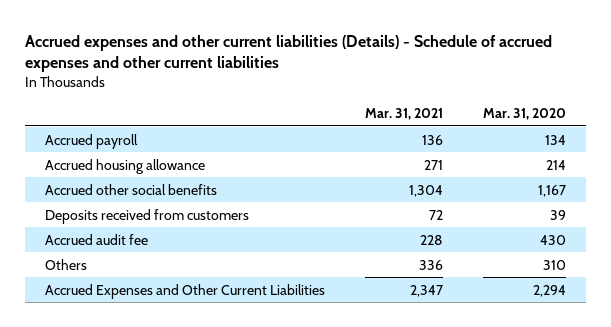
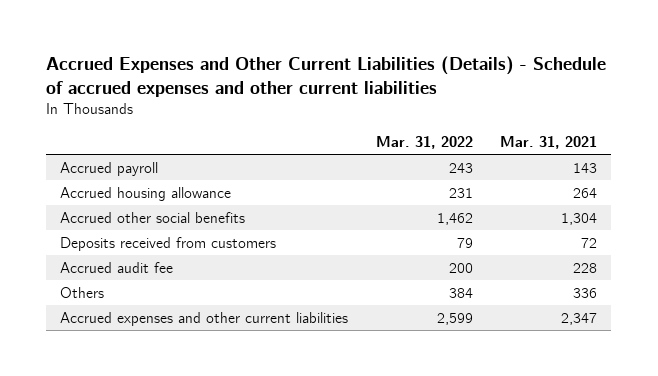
- Accrued expenses and other current liabilities (Details) - Schedule of accrued expenses and other current liabilities
+ Accrued Expenses and Other Current Liabilities (Details) - Schedule of accrued expenses and other current liabilities
- | Mar. 31, 2021 | Mar. 31, 2020
+ | Mar. 31, 2022 | Mar. 31, 2021
- Accrued payroll | 136 | 134
- Accrued housing allowance | 271 | 214
+ Accrued payroll | 243 | 143
+ Accrued housing allowance | 231 | 264
- Accrued Expenses and Other Current Liabilities | 2,347 | 2,294
+ Accrued expenses and other current liabilities | 2,599 | 2,347

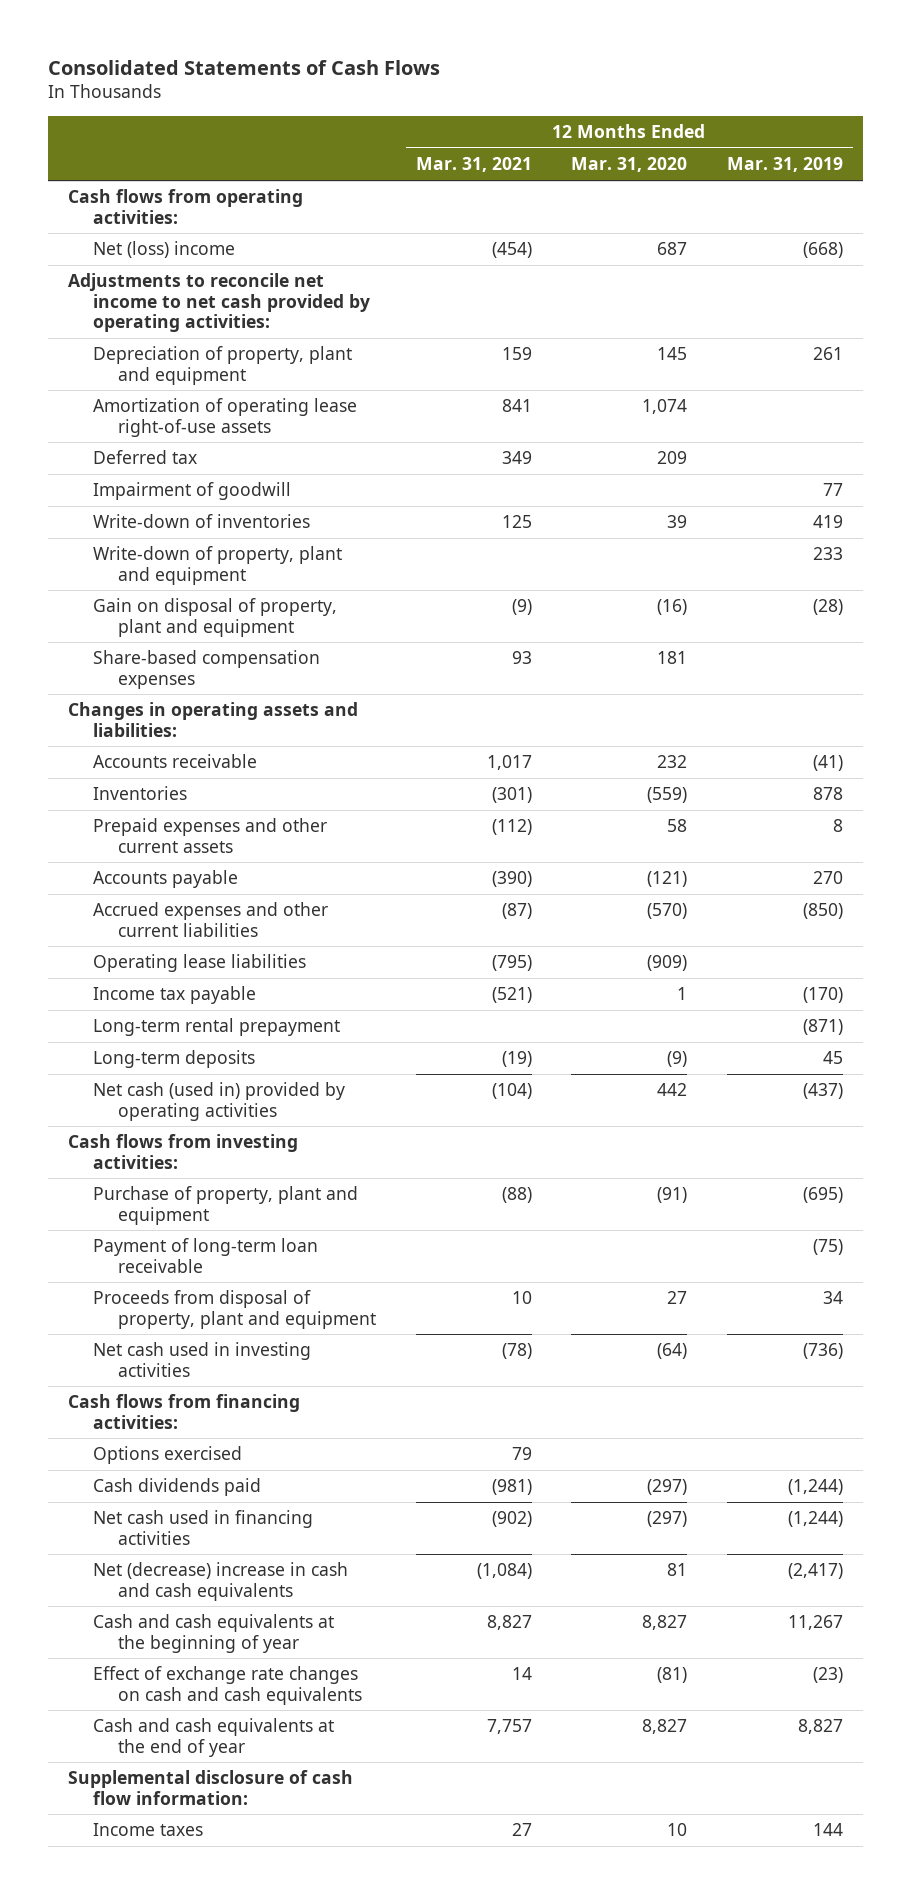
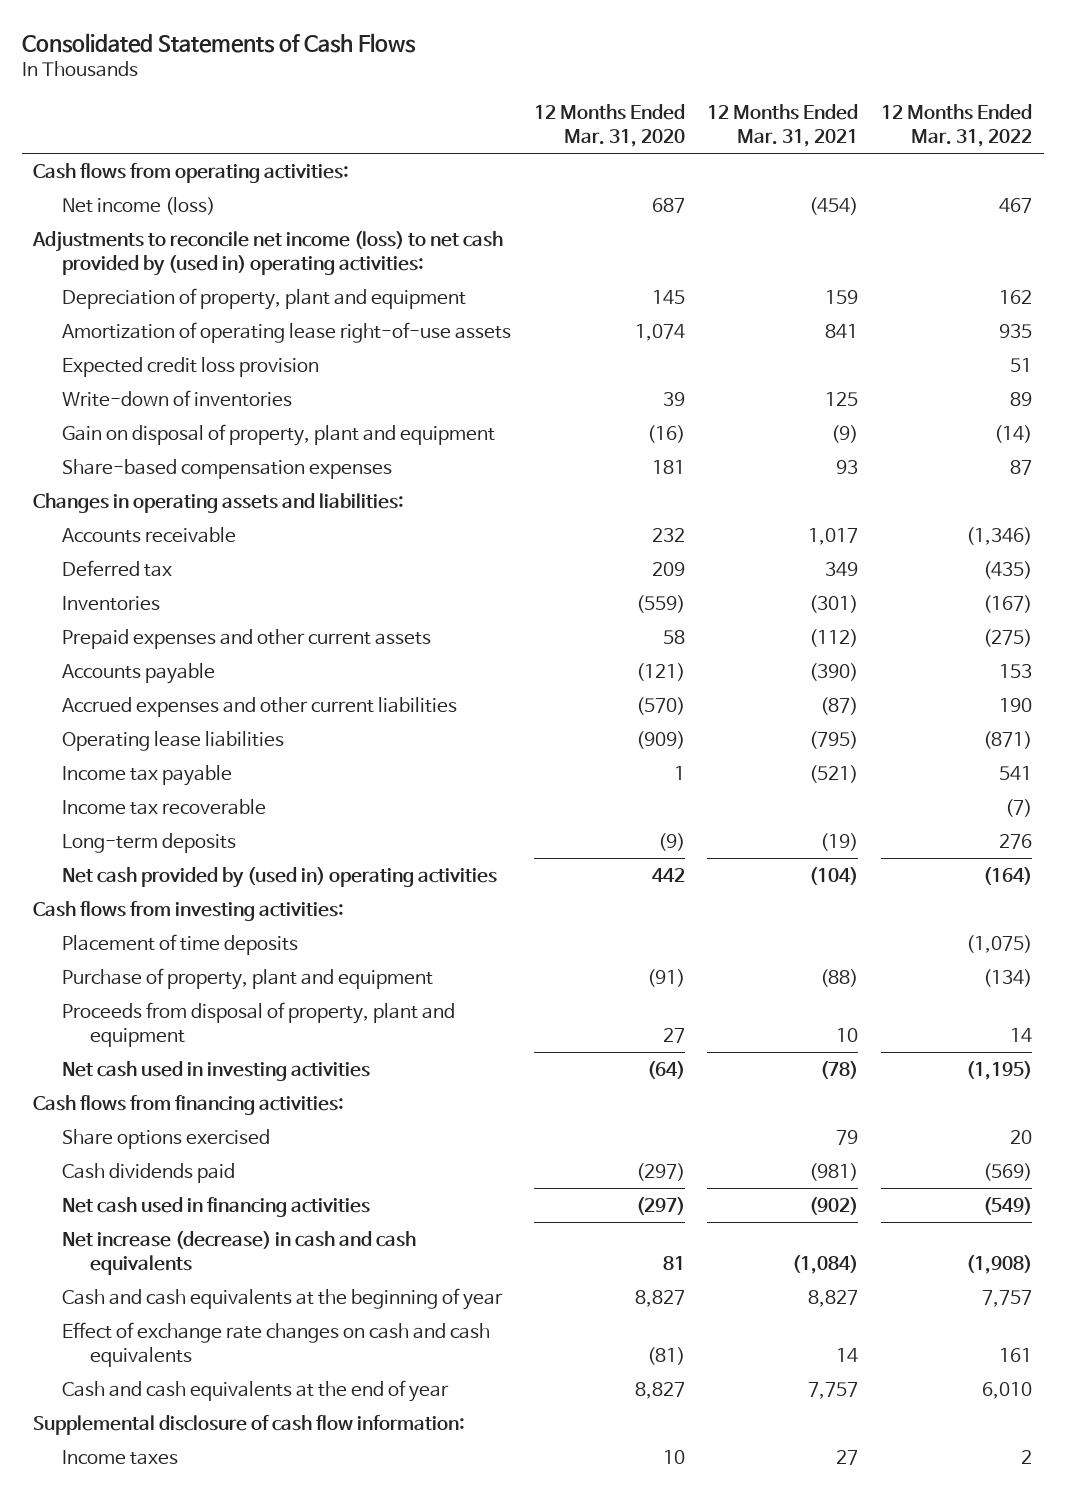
- | 12 Months Ended Mar. 31, 2021 | 12 Months Ended Mar. 31, 2020 | 12 Months Ended Mar. 31, 2019
+ | 12 Months Ended Mar. 31, 2020 | 12 Months Ended Mar. 31, 2021 | 12 Months Ended Mar. 31, 2022
- Net (loss) income | (454) | 687 | (668)
- Adjustments to reconcile net income to net cash provided by operating activities:
+ Net income (loss) | 687 | (454) | 467
+ Adjustments to reconcile net income (loss) to net cash provided by (used in) operating activities:
- Impairment of goodwill | | | 77
+ Expected credit loss provision | | | 51
- Write-down of property, plant and equipment | | | 233
moved down: Deferred tax | 209 | 349 | (435)
- Long-term rental prepayment | | | (871)
+ Income tax recoverable | | | (7)
- Net cash (used in) provided by operating activities | (104) | 442 | (437)
+ Net cash provided by (used in) operating activities | 442 | (104) | (164)
+ Placement of time deposits | | | (1,075)
- Payment of long-term loan receivable | | | (75)
- Options exercised | 79 | |
+ Share options exercised | | 79 | 20
- Net (decrease) increase in cash and cash equivalents | (1,084) | 81 | (2,417)
+ Net increase (decrease) in cash and cash equivalents | 81 | (1,084) | (1,908)

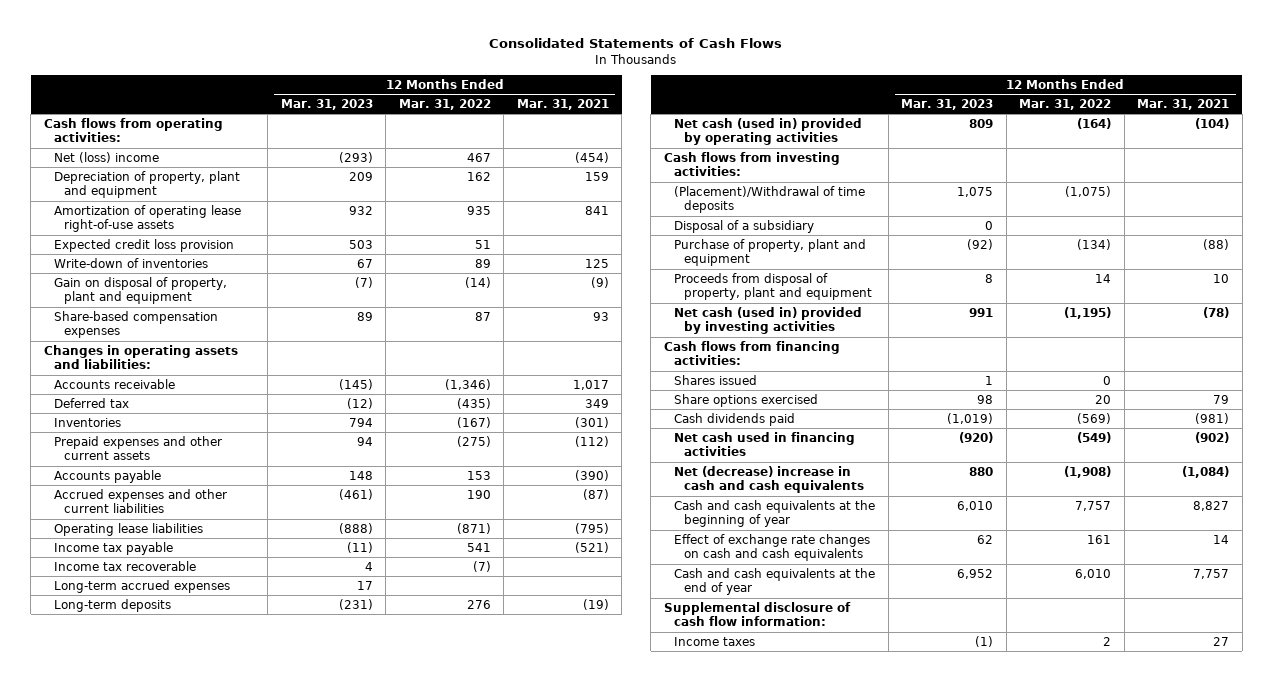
- | 12 Months Ended Mar. 31, 2020 | 12 Months Ended Mar. 31, 2021 | 12 Months Ended Mar. 31, 2022
+ | 12 Months Ended Mar. 31, 2023 | 12 Months Ended Mar. 31, 2022 | 12 Months Ended Mar. 31, 2021
- Net income (loss) | 687 | (454) | 467
- Adjustments to reconcile net income (loss) to net cash provided by (used in) operating activities:
+ Net (loss) income | (293) | 467 | (454)
+ Long-term accrued expenses | 17 | |
- Net cash provided by (used in) operating activities | 442 | (104) | (164)
+ Net cash (used in) provided by operating activities | 809 | (164) | (104)
- Placement of time deposits | | | (1,075)
+ (Placement)/Withdrawal of time deposits | 1,075 | (1,075) |
+ Disposal of a subsidiary | 0 | |
- Net cash used in investing activities | (64) | (78) | (1,195)
+ Net cash (used in) provided by investing activities | 991 | (1,195) | (78)
+ Shares issued | 1 | 0 |
- Net increase (decrease) in cash and cash equivalents | 81 | (1,084) | (1,908)
+ Net (decrease) increase in cash and cash equivalents | 880 | (1,908) | (1,084)

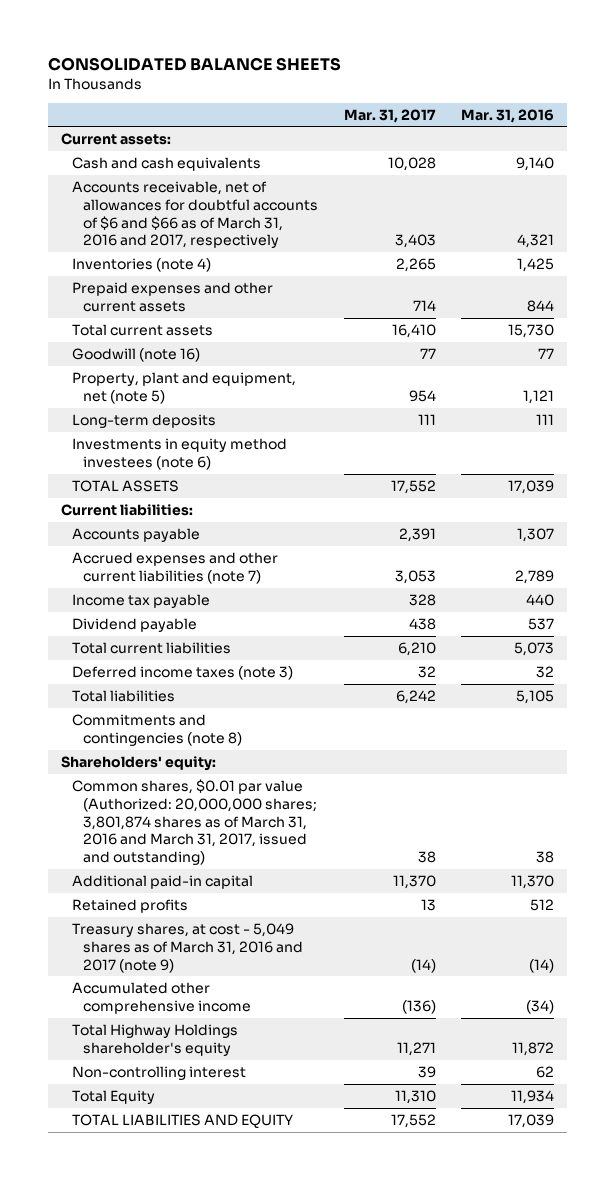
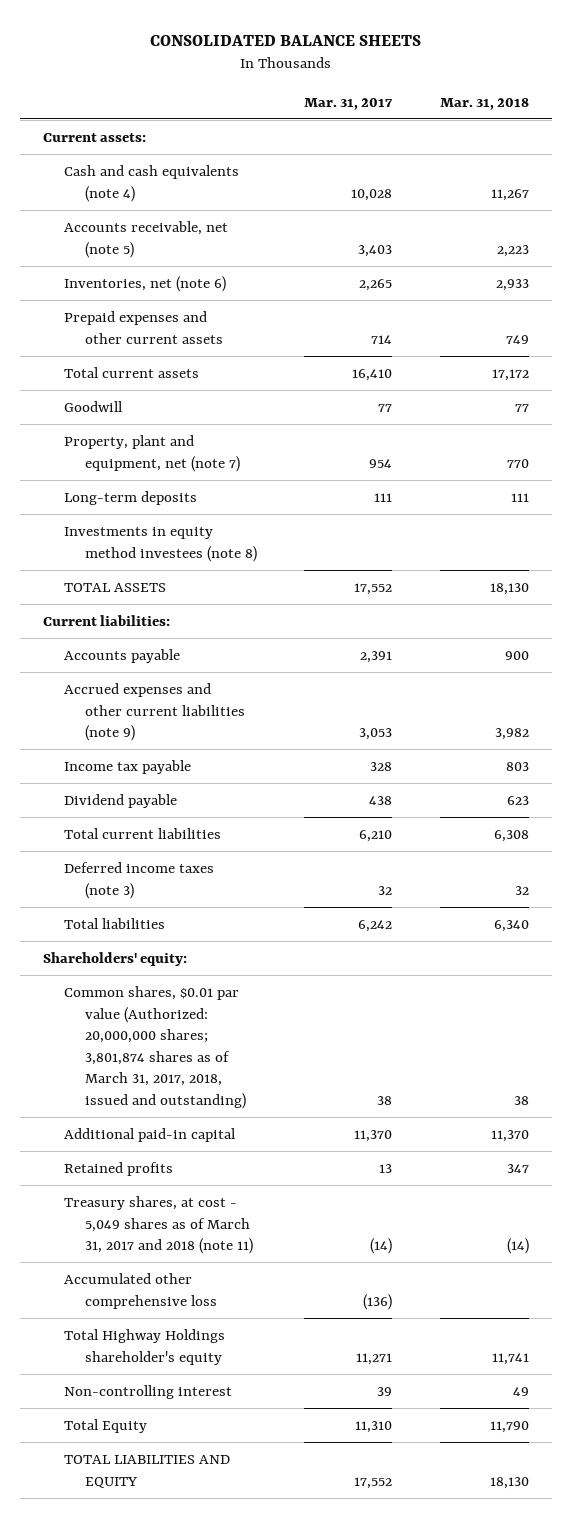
- | Mar. 31, 2017 | Mar. 31, 2016
+ | Mar. 31, 2017 | Mar. 31, 2018
- Cash and cash equivalents | 10,028 | 9,140
- Accounts receivable, net of allowances for doubtful accounts of $6 and $66 as of March 31, 2016 and 2017, respectively | 3,403 | 4,321
- Inventories (note 4) | 2,265 | 1,425
+ Cash and cash equivalents (note 4) | 10,028 | 11,267
+ Accounts receivable, net (note 5) | 3,403 | 2,223
+ Inventories, net (note 6) | 2,265 | 2,933
- Goodwill (note 16) | 77 | 77
- Property, plant and equipment, net (note 5) | 954 | 1,121
+ Goodwill | 77 | 77
+ Property, plant and equipment, net (note 7) | 954 | 770
- Investments in equity method investees (note 6)
+ Investments in equity method investees (note 8)
- Accrued expenses and other current liabilities (note 7) | 3,053 | 2,789
+ Accrued expenses and other current liabilities (note 9) | 3,053 | 3,982
- Commitments and contingencies (note 8)
- Common shares, $0.01 par value (Authorized: 20,000,000 shares; 3,801,874 shares as of March 31, 2016 and March 31, 2017, issued and outstanding) | 38 | 38
+ Common shares, $0.01 par value (Authorized: 20,000,000 shares; 3,801,874 shares as of March 31, 2017, 2018, issued and outstanding) | 38 | 38
- Treasury shares, at cost - 5,049 shares as of March 31, 2016 and 2017 (note 9) | (14) | (14)
- Accumulated other comprehensive income | (136) | (34)
+ Treasury shares, at cost - 5,049 shares as of March 31, 2017 and 2018 (note 11) | (14) | (14)
+ Accumulated other comprehensive loss | (136) |

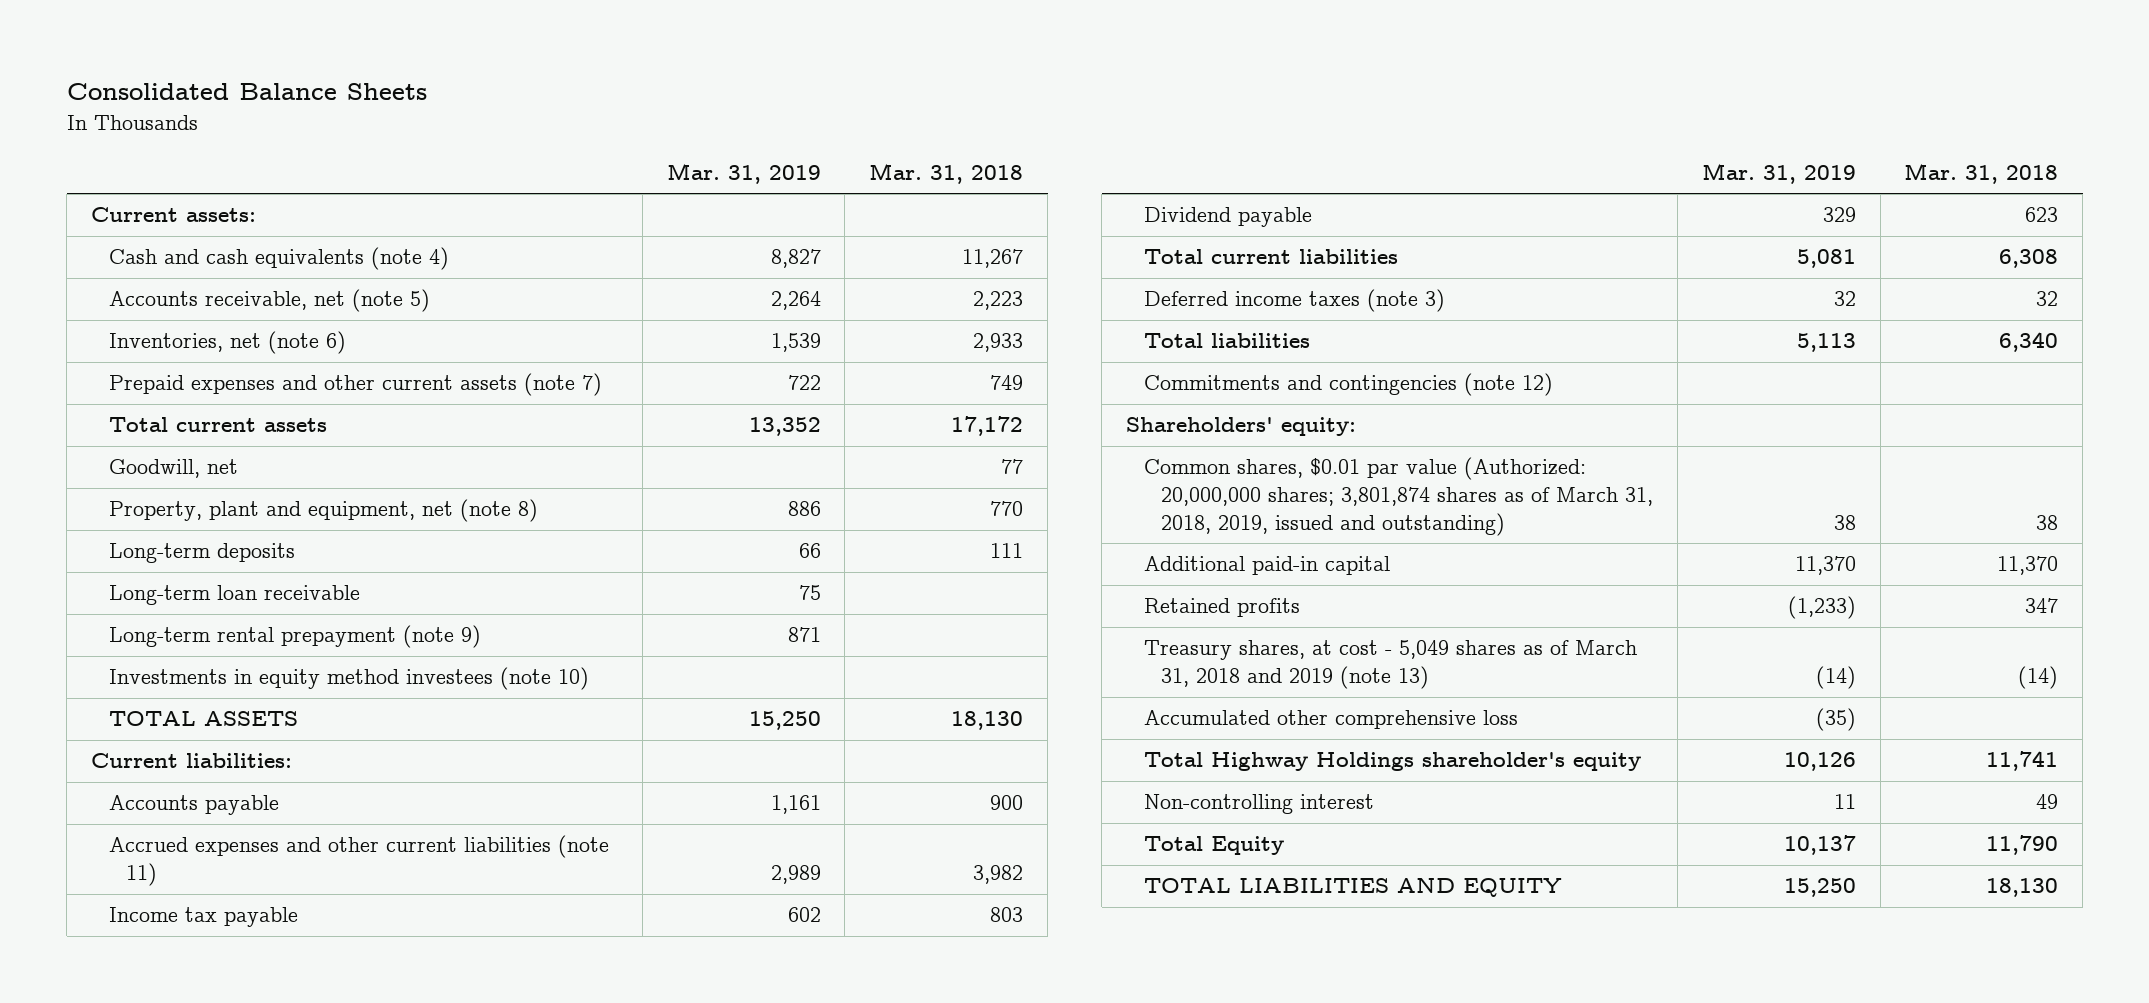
- CONSOLIDATED BALANCE SHEETS
+ Consolidated Balance Sheets
- | Mar. 31, 2017 | Mar. 31, 2018
+ | Mar. 31, 2019 | Mar. 31, 2018
- Prepaid expenses and other current assets | 714 | 749
+ Prepaid expenses and other current assets (note 7) | 722 | 749
- Goodwill | 77 | 77
- Property, plant and equipment, net (note 7) | 954 | 770
+ Goodwill, net | | 77
+ Property, plant and equipment, net (note 8) | 886 | 770
- Investments in equity method investees (note 8)
+ Long-term loan receivable | 75 |
+ Long-term rental prepayment (note 9) | 871 |
+ Investments in equity method investees (note 10)
- Accrued expenses and other current liabilities (note 9) | 3,053 | 3,982
+ Accrued expenses and other current liabilities (note 11) | 2,989 | 3,982
+ Commitments and contingencies (note 12)
- Common shares, $0.01 par value (Authorized: 20,000,000 shares; 3,801,874 shares as of March 31, 2017, 2018, issued and outstanding) | 38 | 38
+ Common shares, $0.01 par value (Authorized: 20,000,000 shares; 3,801,874 shares as of March 31, 2018, 2019, issued and outstanding) | 38 | 38
- Treasury shares, at cost - 5,049 shares as of March 31, 2017 and 2018 (note 11) | (14) | (14)
+ Treasury shares, at cost - 5,049 shares as of March 31, 2018 and 2019 (note 13) | (14) | (14)

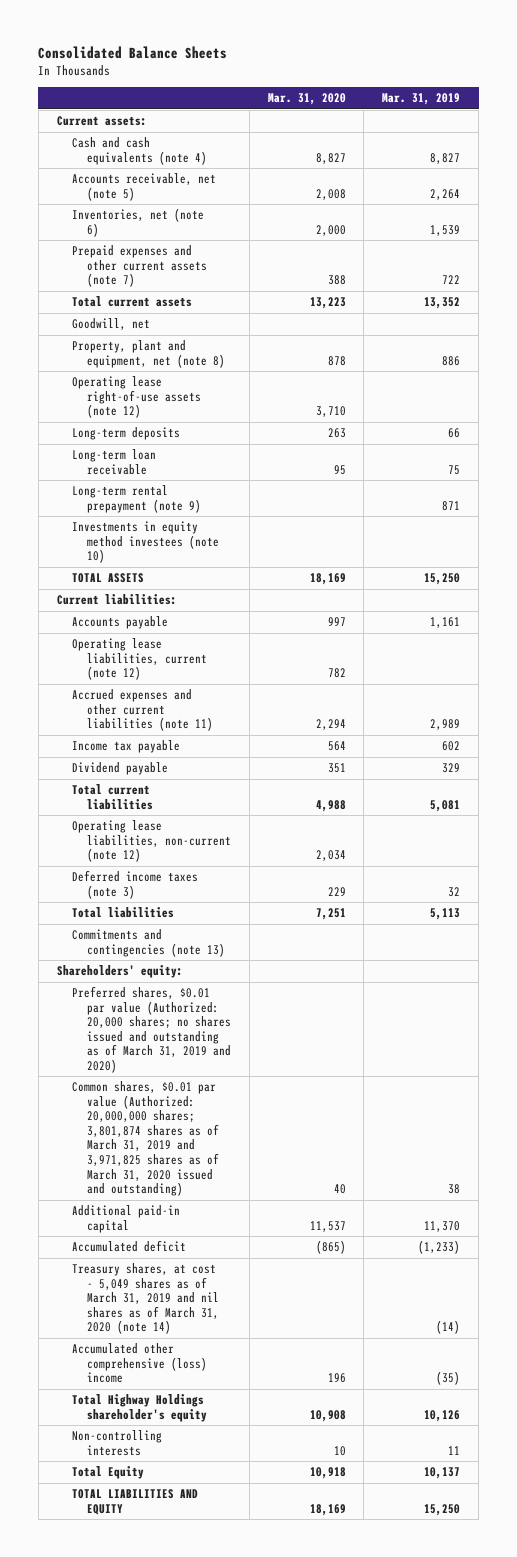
- | Mar. 31, 2019 | Mar. 31, 2018
+ | Mar. 31, 2020 | Mar. 31, 2019
+ Operating lease right-of-use assets (note 12) | 3,710 |
+ Operating lease liabilities, current (note 12) | 782 |
+ Operating lease liabilities, non-current (note 12) | 2,034 |
- Commitments and contingencies (note 12)
+ Commitments and contingencies (note 13)
- Common shares, $0.01 par value (Authorized: 20,000,000 shares; 3,801,874 shares as of March 31, 2018, 2019, issued and outstanding) | 38 | 38
+ Preferred shares, $0.01 par value (Authorized: 20,000 shares; no shares issued and outstanding as of March 31, 2019 and 2020)
+ Common shares, $0.01 par value (Authorized: 20,000,000 shares; 3,801,874 shares as of March 31, 2019 and 3,971,825 shares as of March 31, 2020 issued and outstanding) | 40 | 38
- Retained profits | (1,233) | 347
- Treasury shares, at cost - 5,049 shares as of March 31, 2018 and 2019 (note 13) | (14) | (14)
- Accumulated other comprehensive loss | (35) |
+ Accumulated deficit | (865) | (1,233)
+ Treasury shares, at cost - 5,049 shares as of March 31, 2019 and nil shares as of March 31, 2020 (note 14) | | (14)
+ Accumulated other comprehensive (loss) income | 196 | (35)
- Non-controlling interest | 11 | 49
+ Non-controlling interests | 10 | 11

